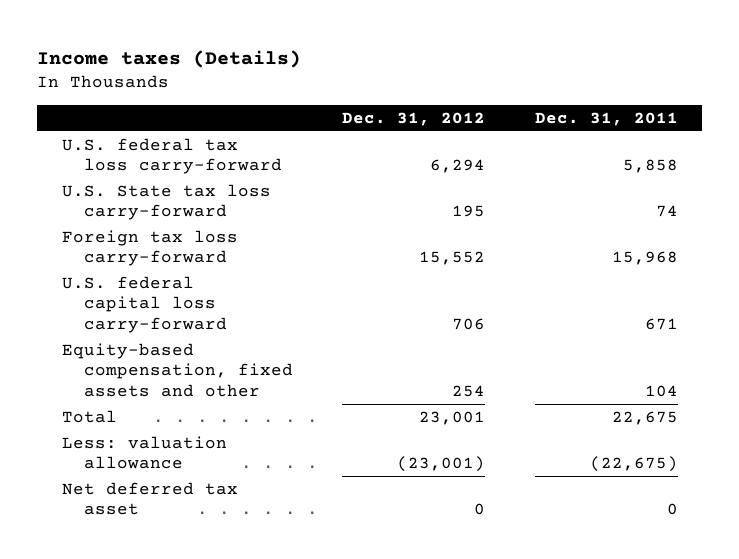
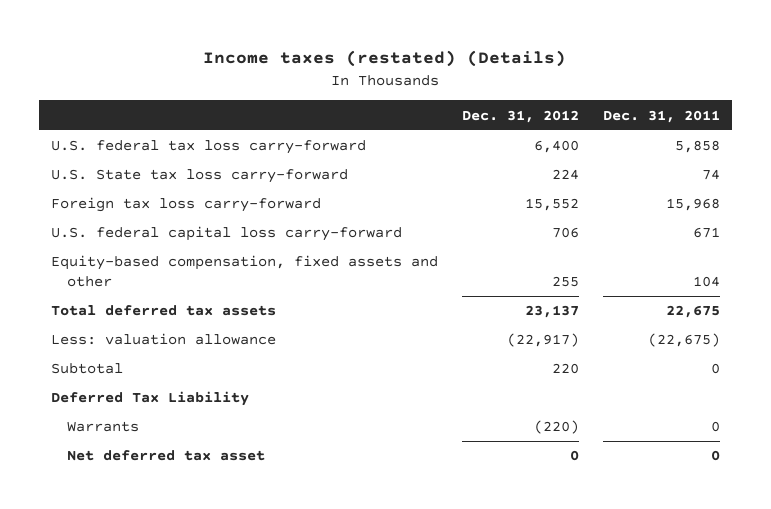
- Income taxes (Details)
+ Income taxes (restated) (Details)
- U.S. federal tax loss carry-forward | 6,294 | 5,858
- U.S. State tax loss carry-forward | 195 | 74
+ U.S. federal tax loss carry-forward | 6,400 | 5,858
+ U.S. State tax loss carry-forward | 224 | 74
- Equity-based compensation, fixed assets and other | 254 | 104
- Total | 23,001 | 22,675
- Less: valuation allowance | (23,001) | (22,675)
+ Equity-based compensation, fixed assets and other | 255 | 104
+ Total deferred tax assets | 23,137 | 22,675
+ Less: valuation allowance | (22,917) | (22,675)
+ Subtotal | 220 | 0
+ Deferred Tax Liability
+ Warrants | (220) | 0

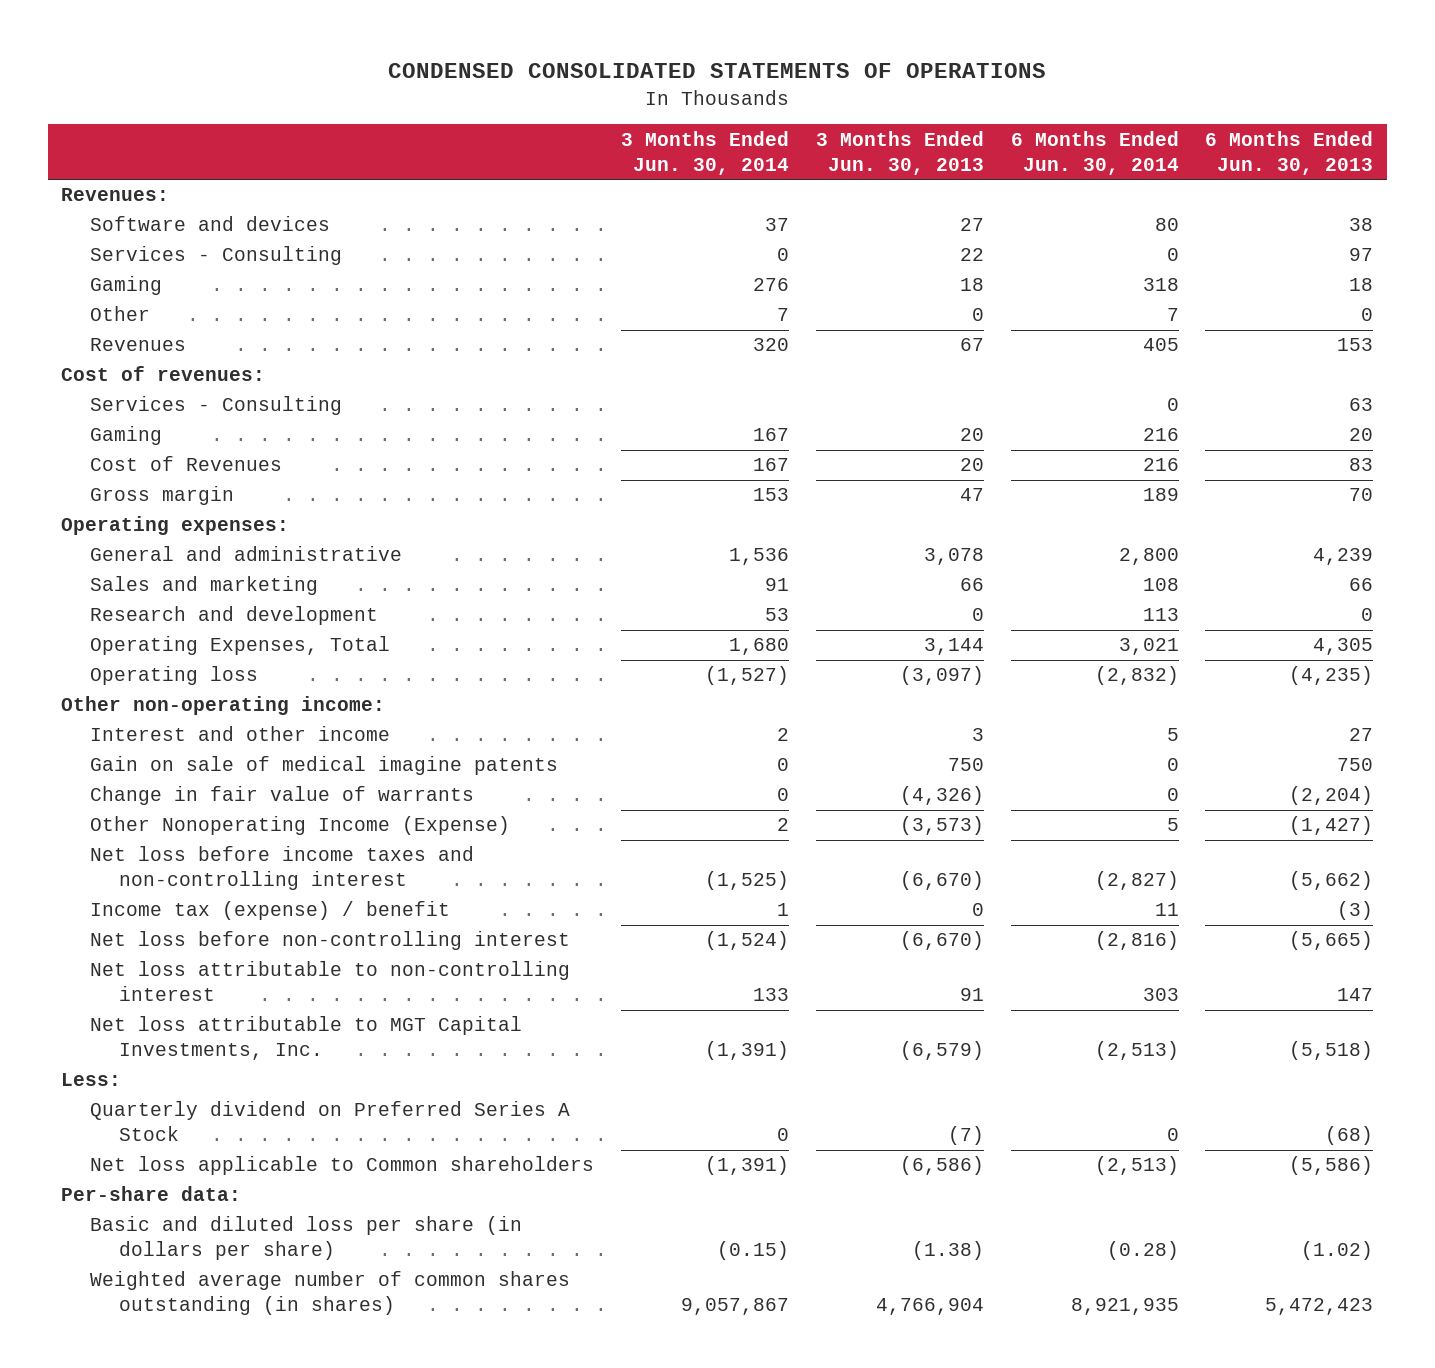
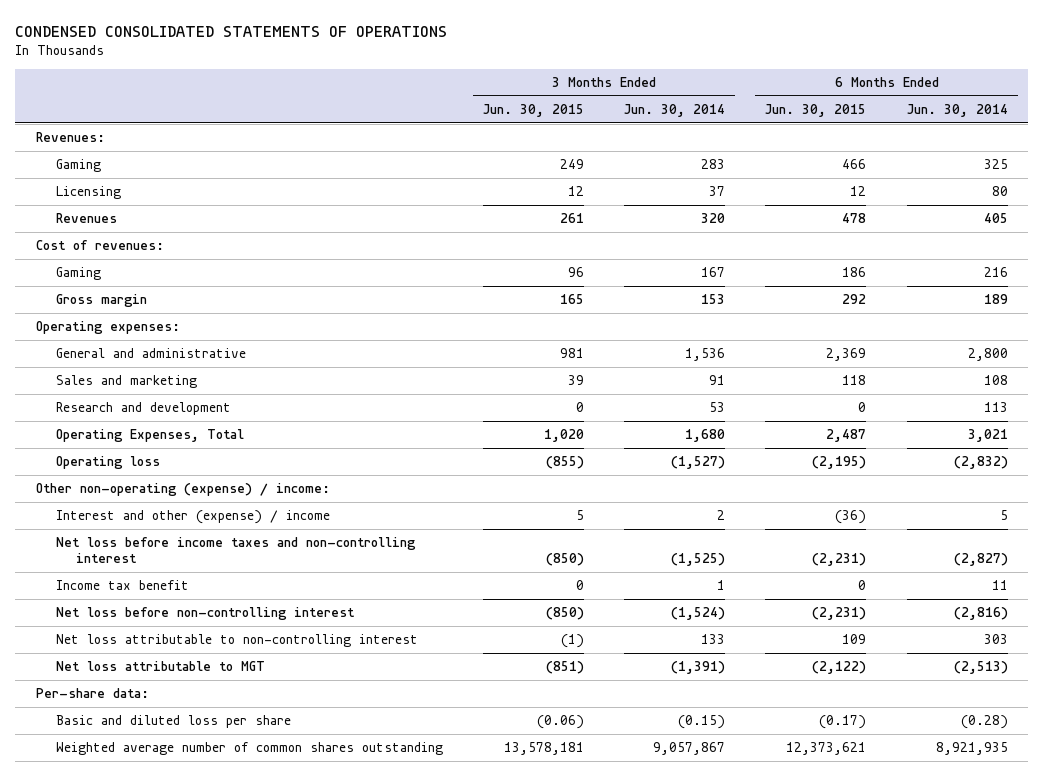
- | 3 Months Ended Jun. 30, 2014 | 3 Months Ended Jun. 30, 2013 | 6 Months Ended Jun. 30, 2014 | 6 Months Ended Jun. 30, 2013
+ | 3 Months Ended Jun. 30, 2015 | 3 Months Ended Jun. 30, 2014 | 6 Months Ended Jun. 30, 2015 | 6 Months Ended Jun. 30, 2014
- Software and devices | 37 | 27 | 80 | 38
- Services - Consulting | 0 | 22 | 0 | 97
- Gaming | 276 | 18 | 318 | 18
- Other | 7 | 0 | 7 | 0
+ Gaming | 249 | 283 | 466 | 325
+ Licensing | 12 | 37 | 12 | 80
- Services - Consulting | | | 0 | 63
- Cost of Revenues | 167 | 20 | 216 | 83
- Other non-operating income:
- Interest and other income | 2 | 3 | 5 | 27
- Gain on sale of medical imagine patents | 0 | 750 | 0 | 750
- Change in fair value of warrants | 0 | (4,326) | 0 | (2,204)
- Other Nonoperating Income (Expense) | 2 | (3,573) | 5 | (1,427)
+ Other non-operating (expense) / income:
+ Interest and other (expense) / income | 5 | 2 | (36) | 5
- Income tax (expense) / benefit | 1 | 0 | 11 | (3)
+ Income tax benefit | 0 | 1 | 0 | 11
- Net loss attributable to MGT Capital Investments, Inc. | (1,391) | (6,579) | (2,513) | (5,518)
- Less:
- Quarterly dividend on Preferred Series A Stock | 0 | (7) | 0 | (68)
- Net loss applicable to Common shareholders | (1,391) | (6,586) | (2,513) | (5,586)
+ Net loss attributable to MGT | (851) | (1,391) | (2,122) | (2,513)
- Basic and diluted loss per share (in dollars per share) | (0.15) | (1.38) | (0.28) | (1.02)
- Weighted average number of common shares outstanding (in shares) | 9,057,867 | 4,766,904 | 8,921,935 | 5,472,423
+ Basic and diluted loss per share | (0.06) | (0.15) | (0.17) | (0.28)
+ Weighted average number of common shares outstanding | 13,578,181 | 9,057,867 | 12,373,621 | 8,921,935

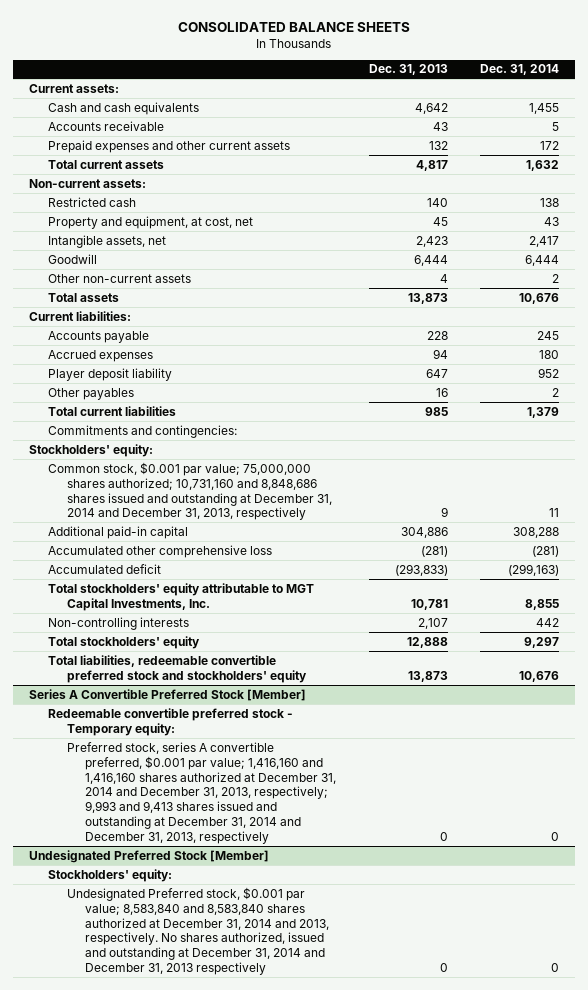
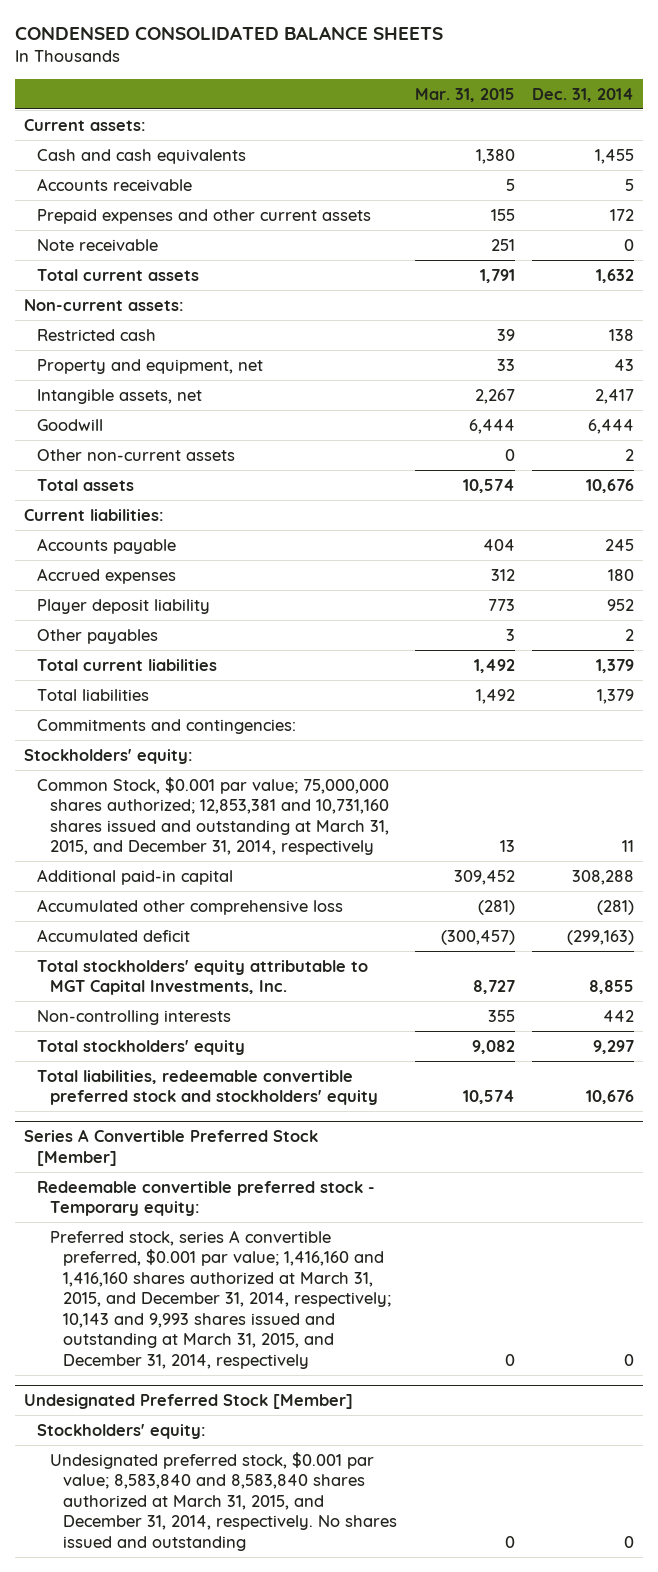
- CONSOLIDATED BALANCE SHEETS
+ CONDENSED CONSOLIDATED BALANCE SHEETS
- | Dec. 31, 2013 | Dec. 31, 2014
+ | Mar. 31, 2015 | Dec. 31, 2014
+ Note receivable | 251 | 0
- Property and equipment, at cost, net | 45 | 43
+ Property and equipment, net | 33 | 43
+ Total liabilities | 1,492 | 1,379
- Common stock, $0.001 par value; 75,000,000 shares authorized; 10,731,160 and 8,848,686 shares issued and outstanding at December 31, 2014 and December 31, 2013, respectively | 9 | 11
+ Common Stock, $0.001 par value; 75,000,000 shares authorized; 12,853,381 and 10,731,160 shares issued and outstanding at March 31, 2015, and December 31, 2014, respectively | 13 | 11
@ Series A Convertible Preferred Stock [Member]
- Preferred stock, series A convertible preferred, $0.001 par value; 1,416,160 and 1,416,160 shares authorized at December 31, 2014 and December 31, 2013, respectively; 9,993 and 9,413 shares issued and outstanding at December 31, 2014 and December 31, 2013, respectively | 0 | 0
+ Preferred stock, series A convertible preferred, $0.001 par value; 1,416,160 and 1,416,160 shares authorized at March 31, 2015, and December 31, 2014, respectively; 10,143 and 9,993 shares issued and outstanding at March 31, 2015, and December 31, 2014, respectively | 0 | 0
@ Undesignated Preferred Stock [Member]
- Undesignated Preferred stock, $0.001 par value; 8,583,840 and 8,583,840 shares authorized at December 31, 2014 and 2013, respectively. No shares authorized, issued and outstanding at December 31, 2014 and December 31, 2013 respectively | 0 | 0
+ Undesignated preferred stock, $0.001 par value; 8,583,840 and 8,583,840 shares authorized at March 31, 2015, and December 31, 2014, respectively. No shares issued and outstanding | 0 | 0

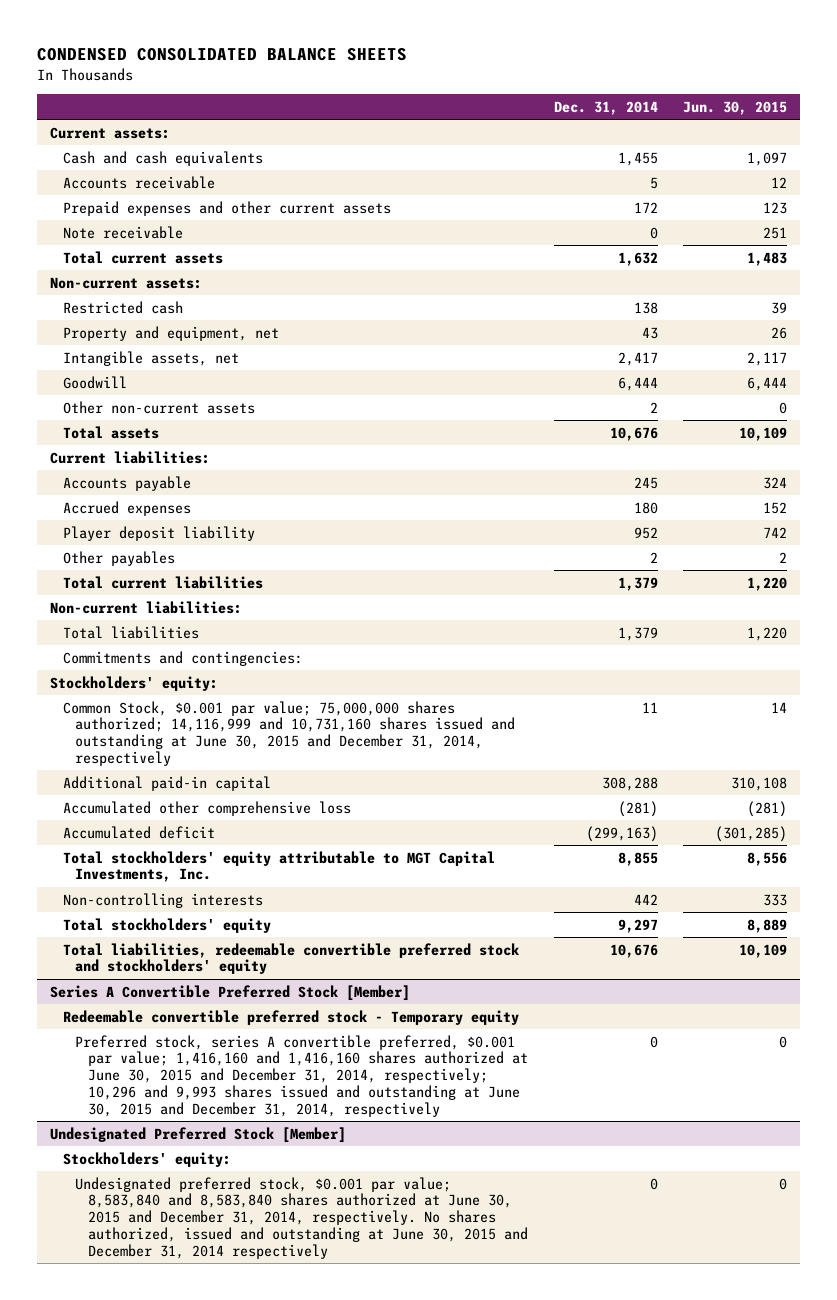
- | Mar. 31, 2015 | Dec. 31, 2014
+ | Dec. 31, 2014 | Jun. 30, 2015
+ Non-current liabilities:
- Common Stock, $0.001 par value; 75,000,000 shares authorized; 12,853,381 and 10,731,160 shares issued and outstanding at March 31, 2015, and December 31, 2014, respectively | 13 | 11
+ Common Stock, $0.001 par value; 75,000,000 shares authorized; 14,116,999 and 10,731,160 shares issued and outstanding at June 30, 2015 and December 31, 2014, respectively | 11 | 14
@ Series A Convertible Preferred Stock [Member]
- Redeemable convertible preferred stock - Temporary equity:
- Preferred stock, series A convertible preferred, $0.001 par value; 1,416,160 and 1,416,160 shares authorized at March 31, 2015, and December 31, 2014, respectively; 10,143 and 9,993 shares issued and outstanding at March 31, 2015, and December 31, 2014, respectively | 0 | 0
+ Redeemable convertible preferred stock - Temporary equity
+ Preferred stock, series A convertible preferred, $0.001 par value; 1,416,160 and 1,416,160 shares authorized at June 30, 2015 and December 31, 2014, respectively; 10,296 and 9,993 shares issued and outstanding at June 30, 2015 and December 31, 2014, respectively | 0 | 0
@ Undesignated Preferred Stock [Member]
- Undesignated preferred stock, $0.001 par value; 8,583,840 and 8,583,840 shares authorized at March 31, 2015, and December 31, 2014, respectively. No shares issued and outstanding | 0 | 0
+ Undesignated preferred stock, $0.001 par value; 8,583,840 and 8,583,840 shares authorized at June 30, 2015 and December 31, 2014, respectively. No shares authorized, issued and outstanding at June 30, 2015 and December 31, 2014 respectively | 0 | 0

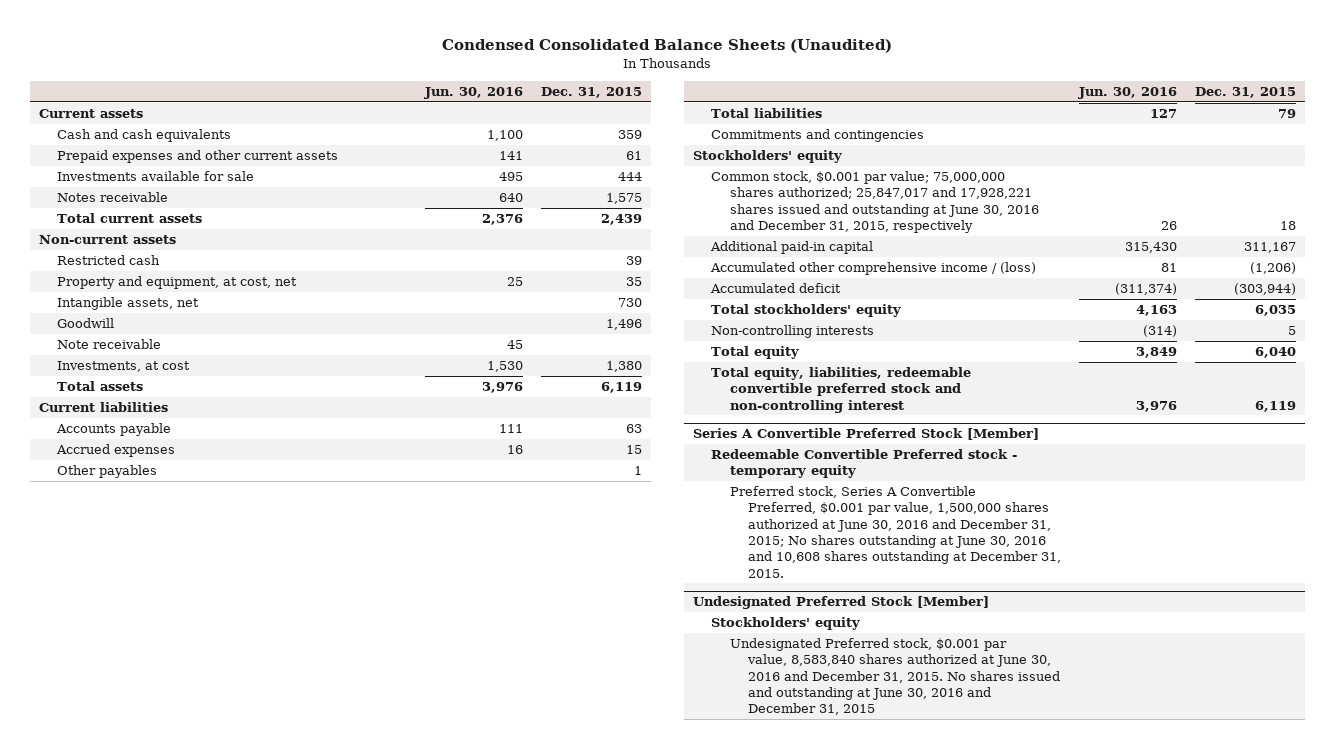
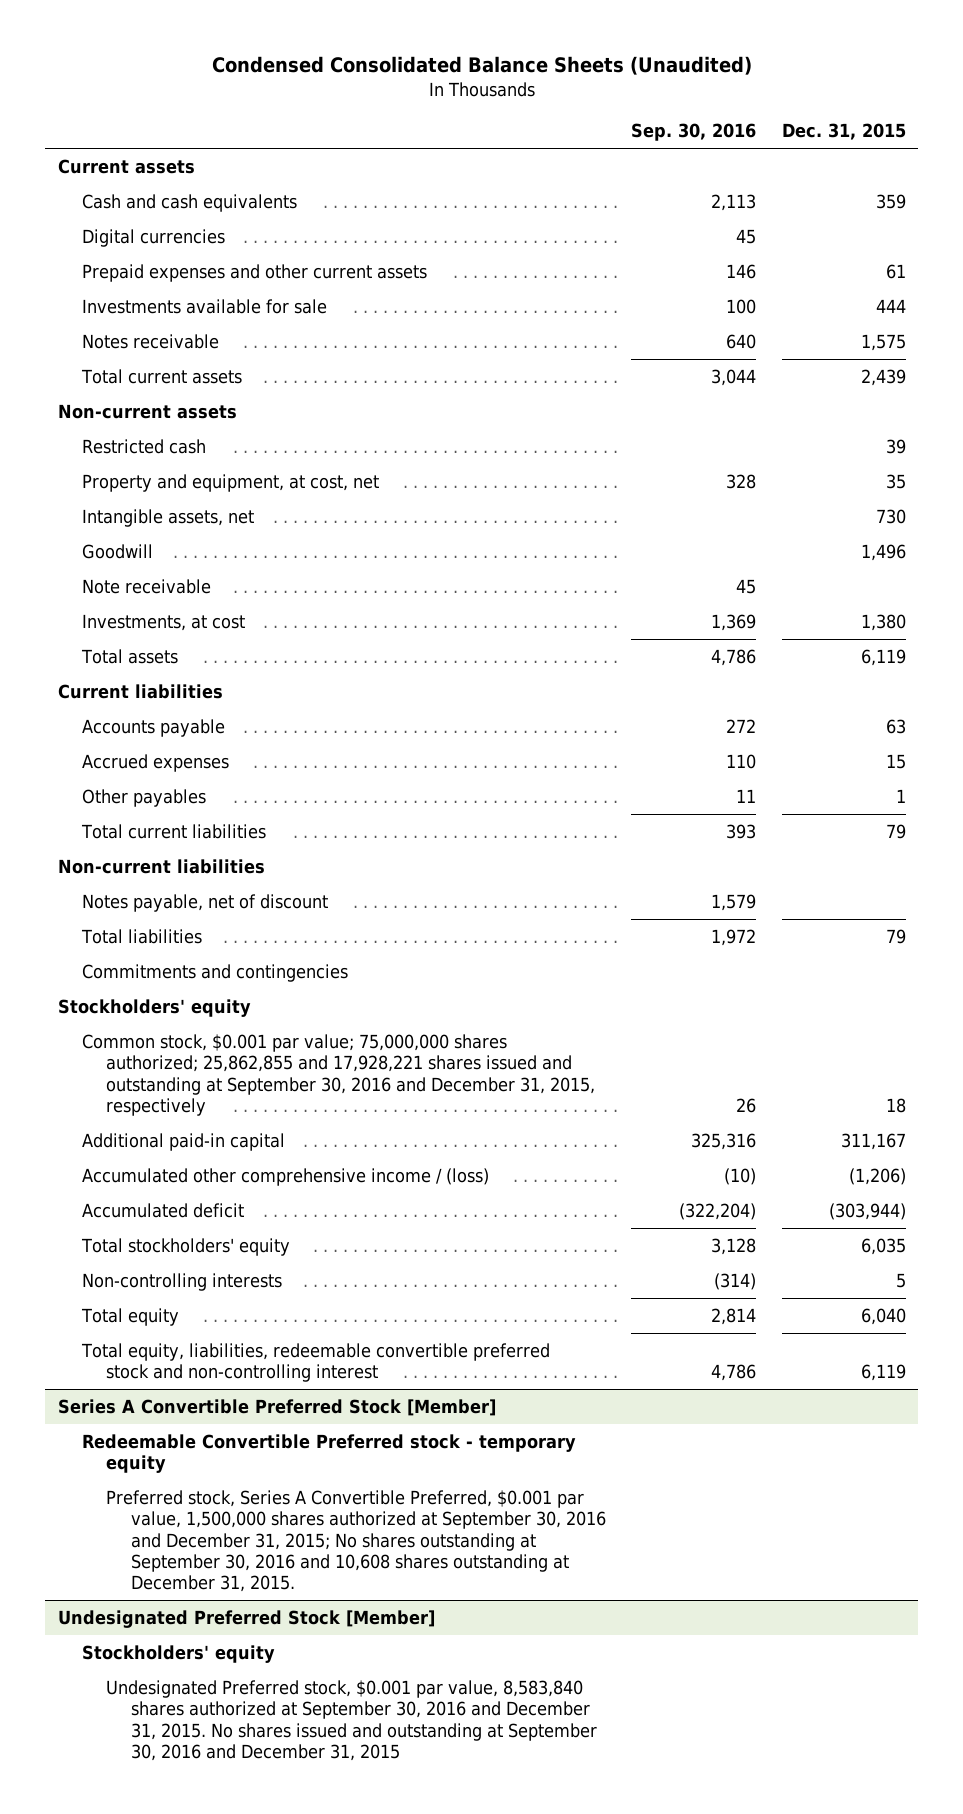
- | Jun. 30, 2016 | Dec. 31, 2015
+ | Sep. 30, 2016 | Dec. 31, 2015
+ Digital currencies | 45 |
+ Total current liabilities | 393 | 79
+ Non-current liabilities
+ Notes payable, net of discount | 1,579 |
- Common stock, $0.001 par value; 75,000,000 shares authorized; 25,847,017 and 17,928,221 shares issued and outstanding at June 30, 2016 and December 31, 2015, respectively | 26 | 18
+ Common stock, $0.001 par value; 75,000,000 shares authorized; 25,862,855 and 17,928,221 shares issued and outstanding at September 30, 2016 and December 31, 2015, respectively | 26 | 18
@ Series A Convertible Preferred Stock [Member]
- Preferred stock, Series A Convertible Preferred, $0.001 par value, 1,500,000 shares authorized at June 30, 2016 and December 31, 2015; No shares outstanding at June 30, 2016 and 10,608 shares outstanding at December 31, 2015.
+ Preferred stock, Series A Convertible Preferred, $0.001 par value, 1,500,000 shares authorized at September 30, 2016 and December 31, 2015; No shares outstanding at September 30, 2016 and 10,608 shares outstanding at December 31, 2015.
@ Undesignated Preferred Stock [Member]
- Undesignated Preferred stock, $0.001 par value, 8,583,840 shares authorized at June 30, 2016 and December 31, 2015. No shares issued and outstanding at June 30, 2016 and December 31, 2015
+ Undesignated Preferred stock, $0.001 par value, 8,583,840 shares authorized at September 30, 2016 and December 31, 2015. No shares issued and outstanding at September 30, 2016 and December 31, 2015

